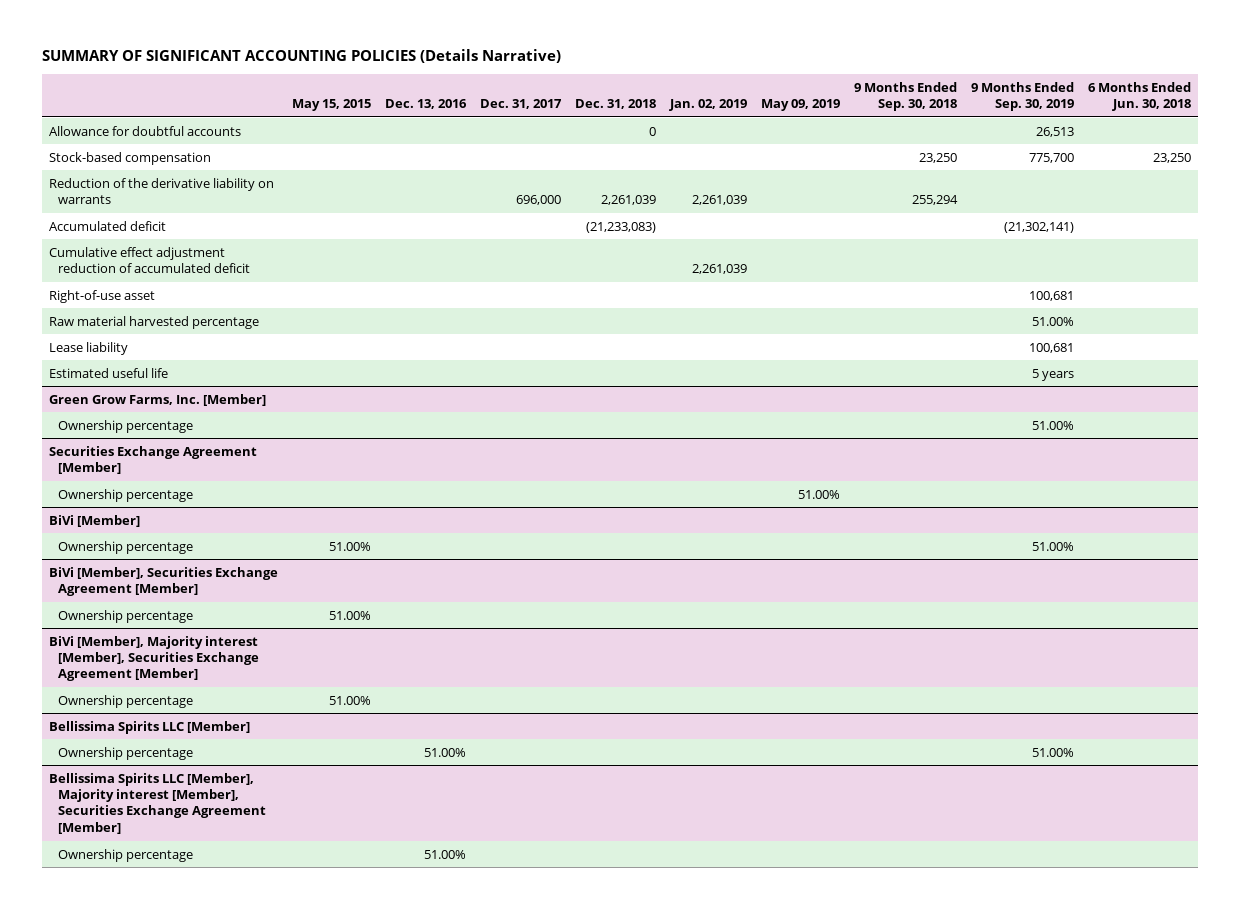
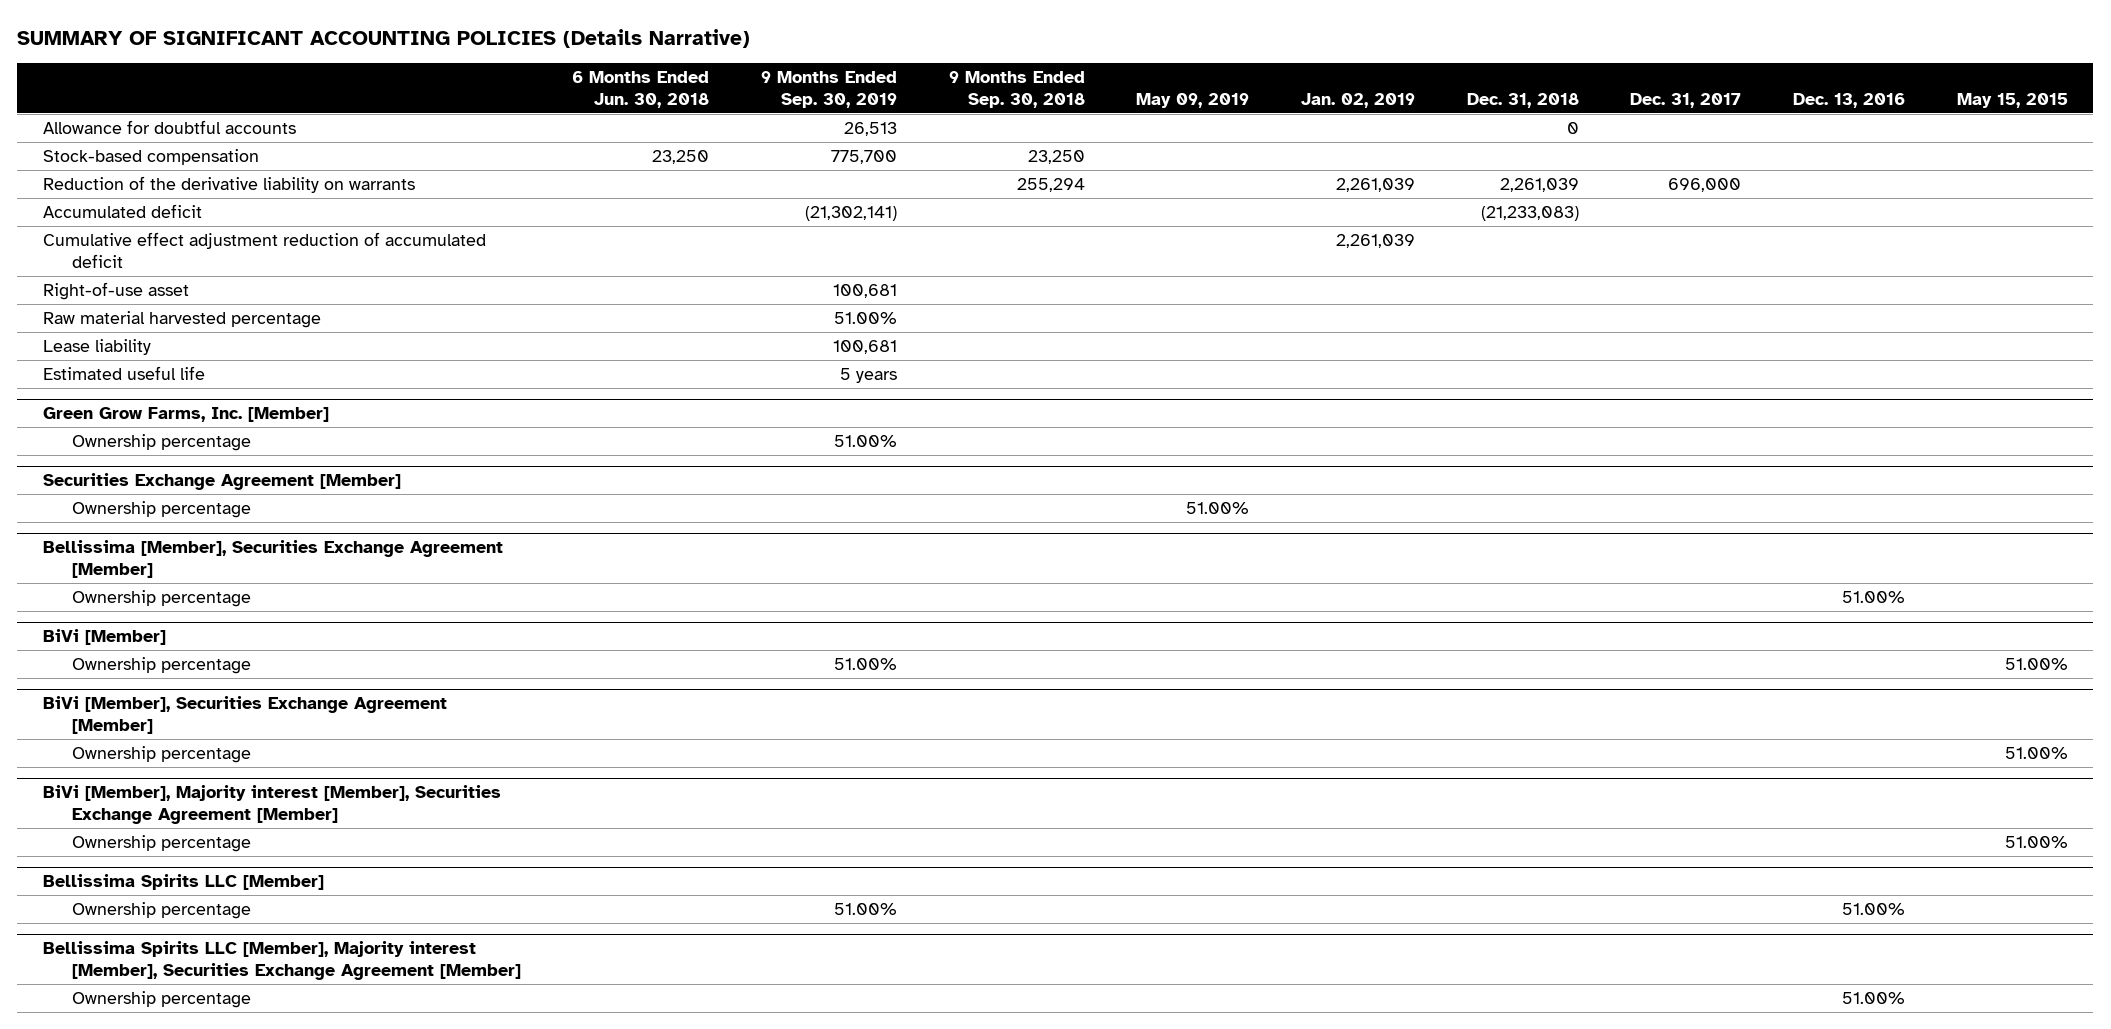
- | May 15, 2015 | Dec. 13, 2016 | Dec. 31, 2017 | Dec. 31, 2018 | Jan. 02, 2019 | May 09, 2019 | 9 Months Ended Sep. 30, 2018 | 9 Months Ended Sep. 30, 2019 | 6 Months Ended Jun. 30, 2018
+ | 6 Months Ended Jun. 30, 2018 | 9 Months Ended Sep. 30, 2019 | 9 Months Ended Sep. 30, 2018 | May 09, 2019 | Jan. 02, 2019 | Dec. 31, 2018 | Dec. 31, 2017 | Dec. 13, 2016 | May 15, 2015
+ Bellissima [Member], Securities Exchange Agreement [Member]
+ Ownership percentage | | | | | | | | 51.00% |

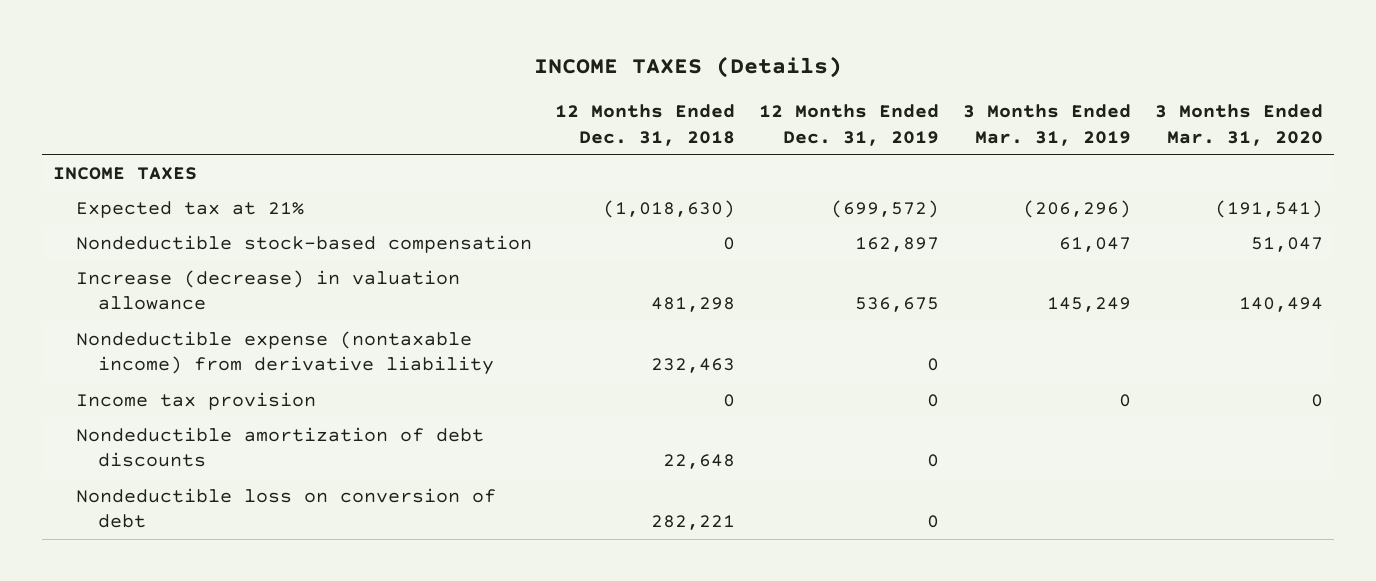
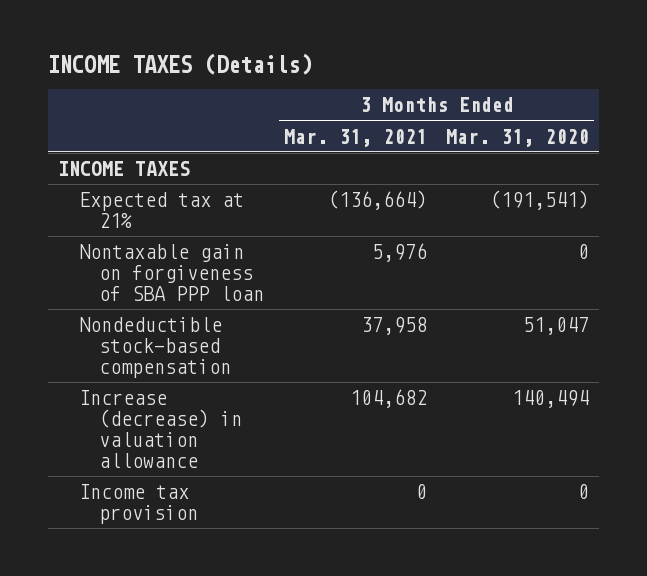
- | 12 Months Ended Dec. 31, 2018 | 12 Months Ended Dec. 31, 2019 | 3 Months Ended Mar. 31, 2019 | 3 Months Ended Mar. 31, 2020
+ | 3 Months Ended Mar. 31, 2021 | 3 Months Ended Mar. 31, 2020
+ Nontaxable gain on forgiveness of SBA PPP loan | 5,976 | 0
- Nondeductible expense (nontaxable income) from derivative liability | 232,463 | 0 | |
- Nondeductible amortization of debt discounts | 22,648 | 0 | |
- Nondeductible loss on conversion of debt | 282,221 | 0 | |

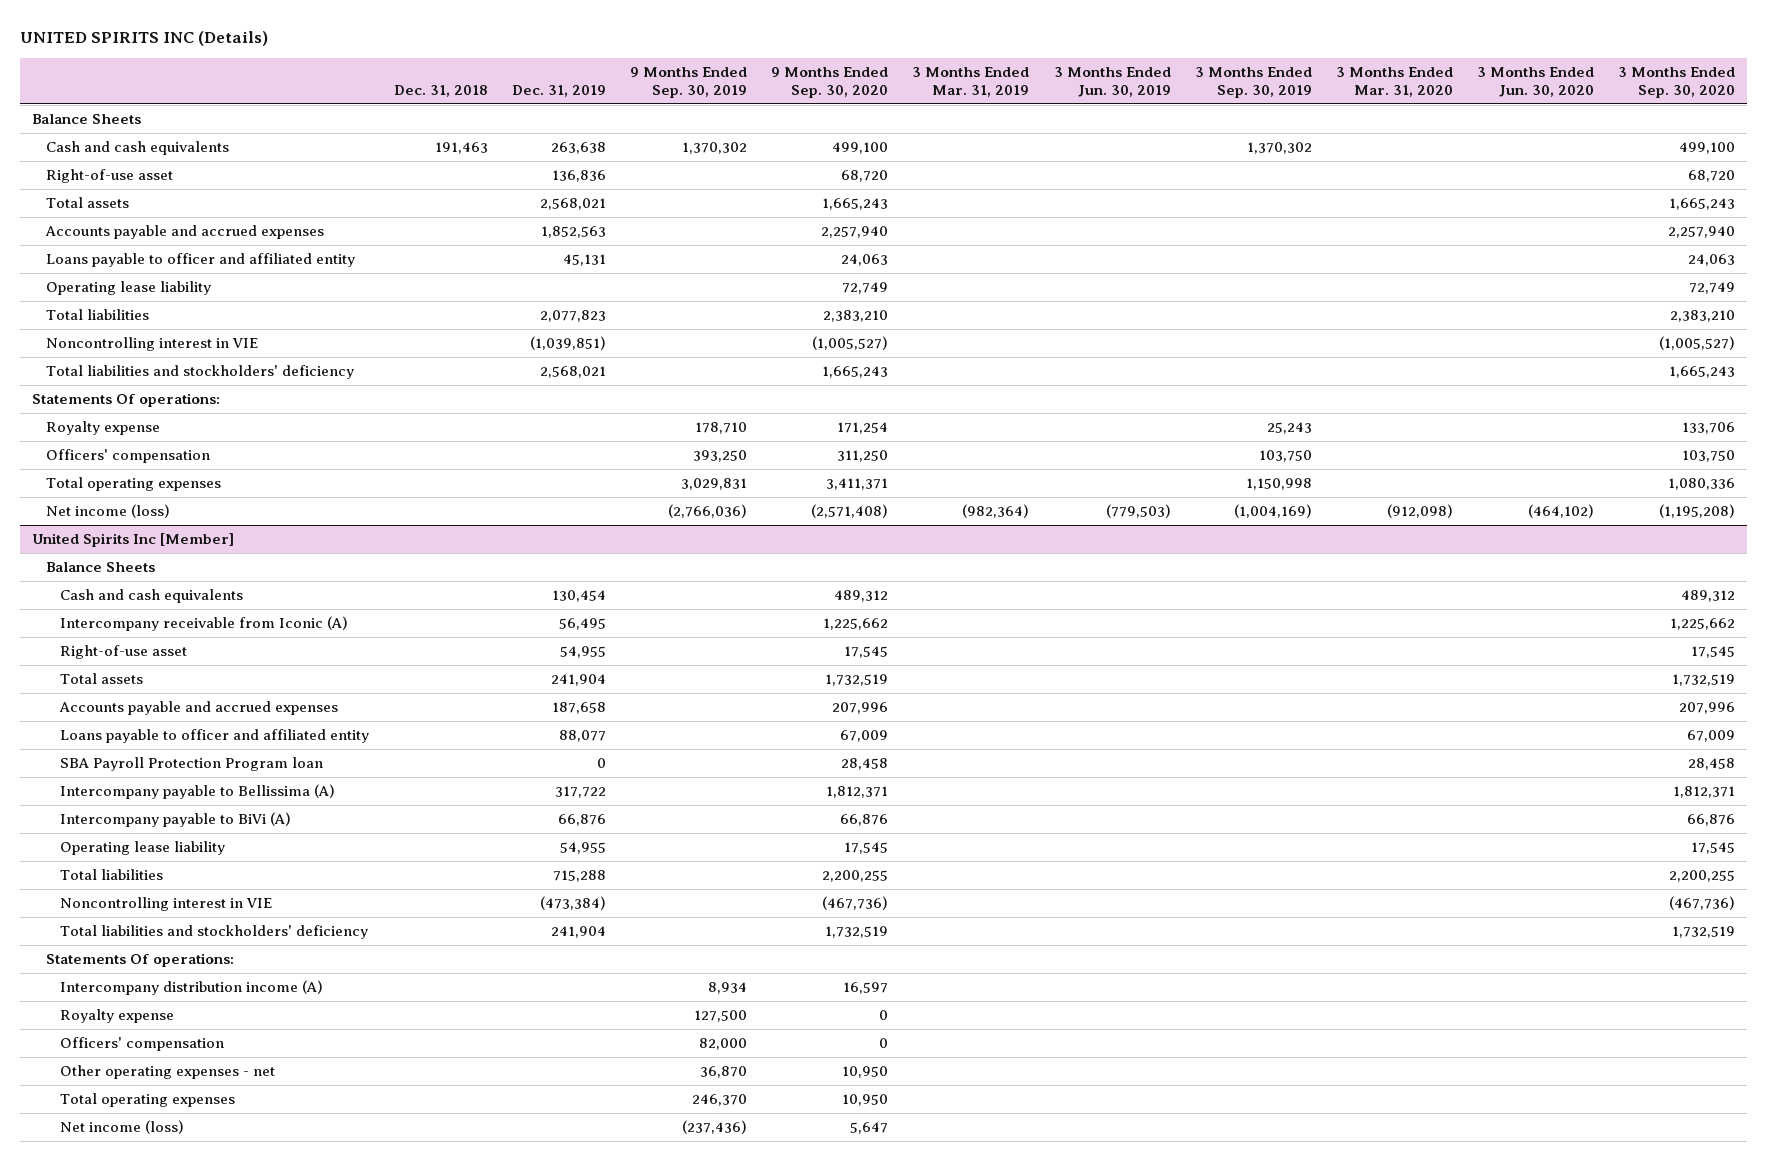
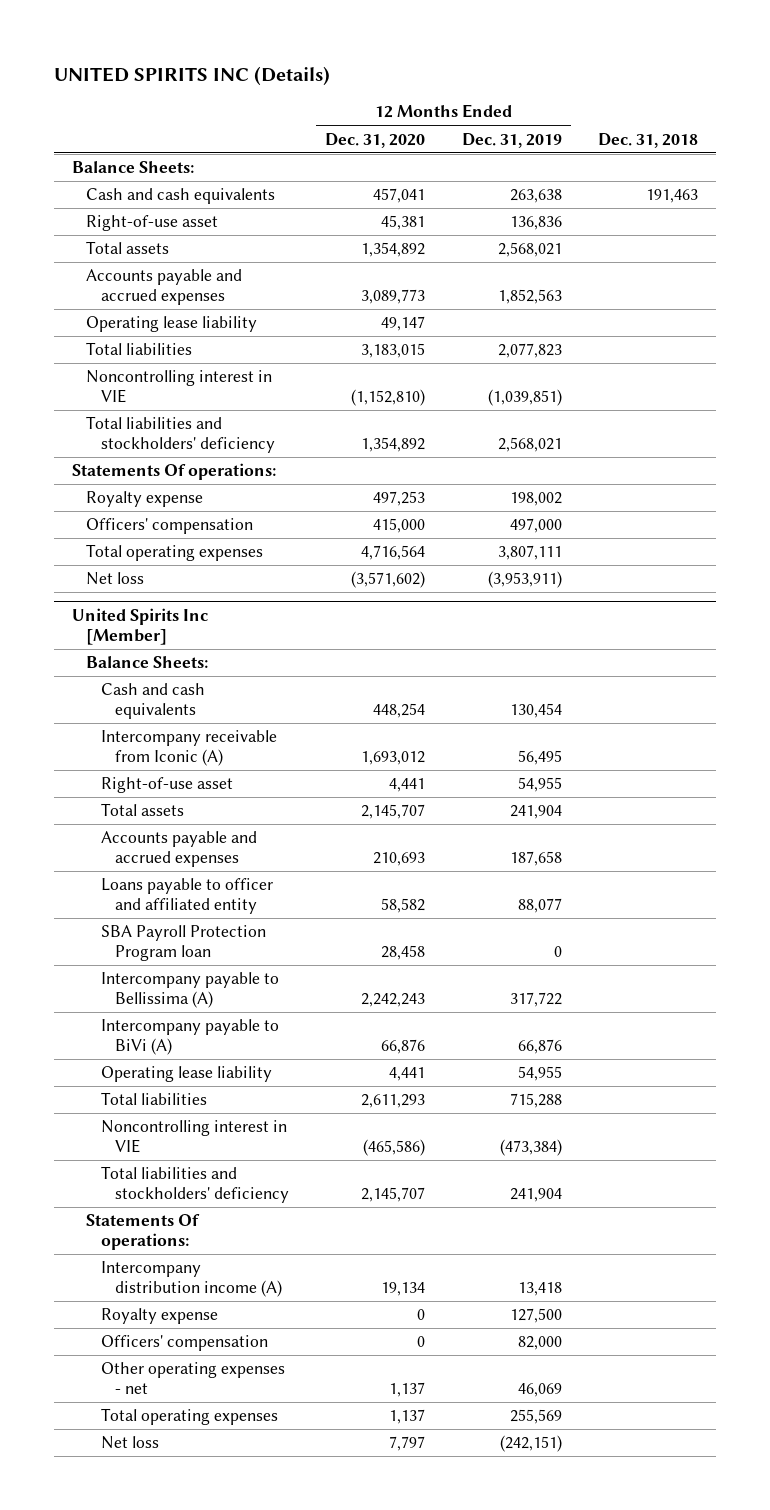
- | Dec. 31, 2018 | Dec. 31, 2019 | 9 Months Ended Sep. 30, 2019 | 9 Months Ended Sep. 30, 2020 | 3 Months Ended Mar. 31, 2019 | 3 Months Ended Jun. 30, 2019 | 3 Months Ended Sep. 30, 2019 | 3 Months Ended Mar. 31, 2020 | 3 Months Ended Jun. 30, 2020 | 3 Months Ended Sep. 30, 2020
+ | 12 Months Ended Dec. 31, 2020 | 12 Months Ended Dec. 31, 2019 | Dec. 31, 2018
- Balance Sheets
+ Balance Sheets:
- Loans payable to officer and affiliated entity | | 45,131 | | 24,063 | | | | | | 24,063
- Net income (loss) | | | (2,766,036) | (2,571,408) | (982,364) | (779,503) | (1,004,169) | (912,098) | (464,102) | (1,195,208)
+ Net loss | (3,571,602) | (3,953,911) |
@ United Spirits Inc [Member]
- Balance Sheets
+ Balance Sheets:
- Net income (loss) | | | (237,436) | 5,647 | | | | | |
+ Net loss | 7,797 | (242,151) |

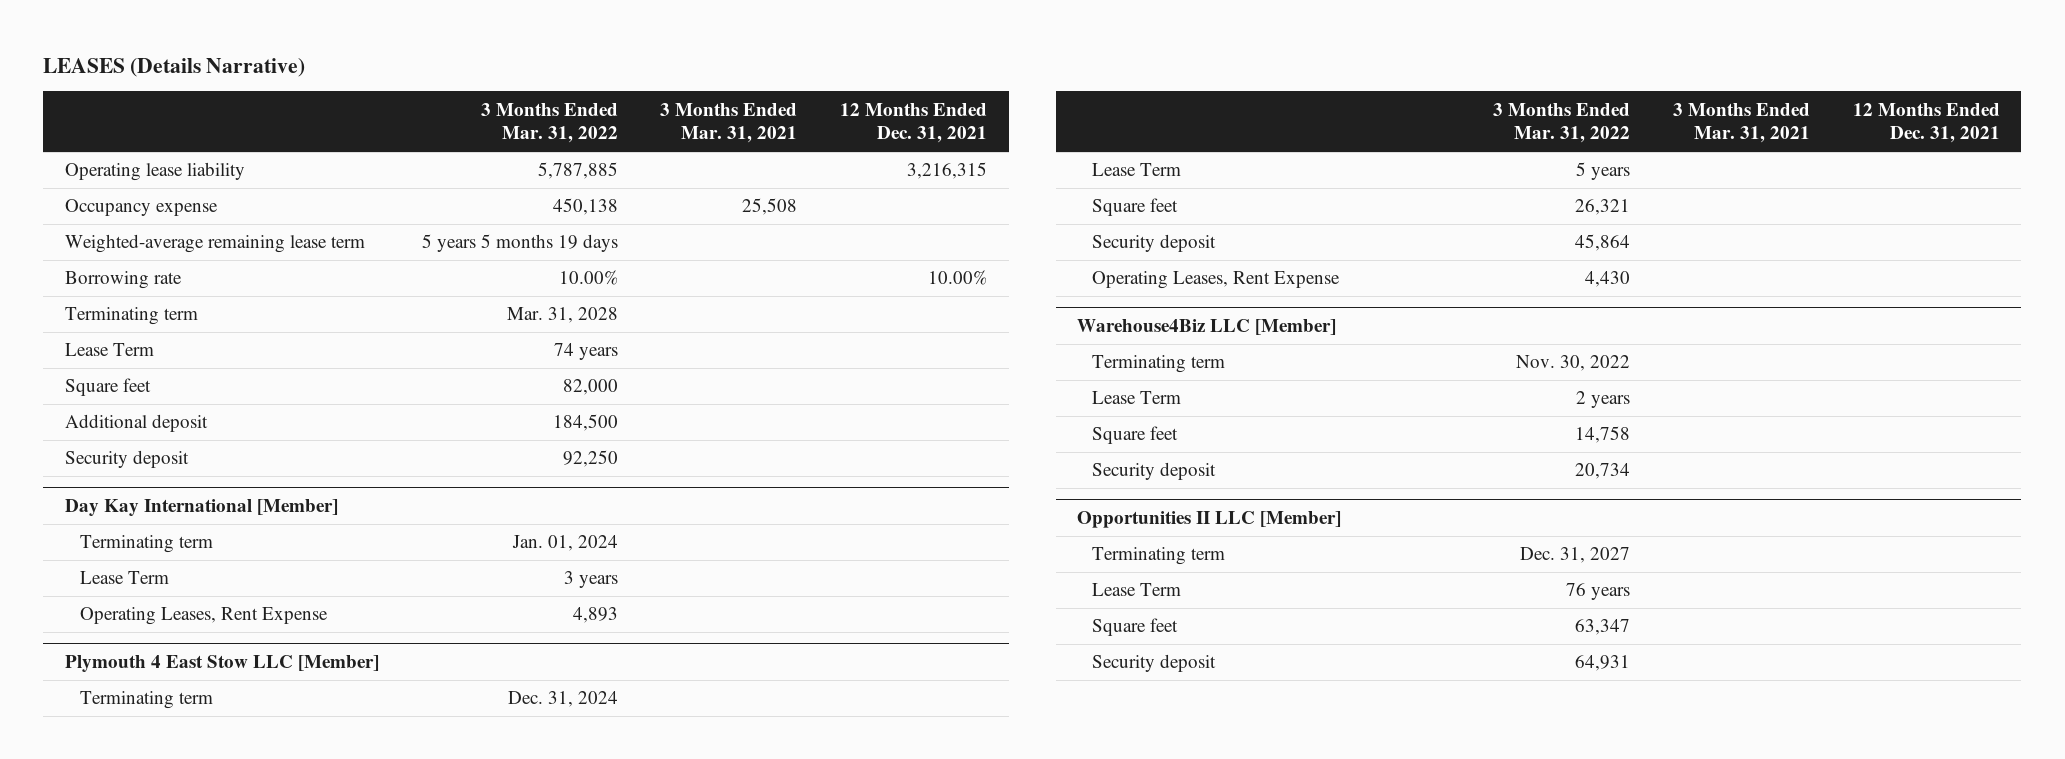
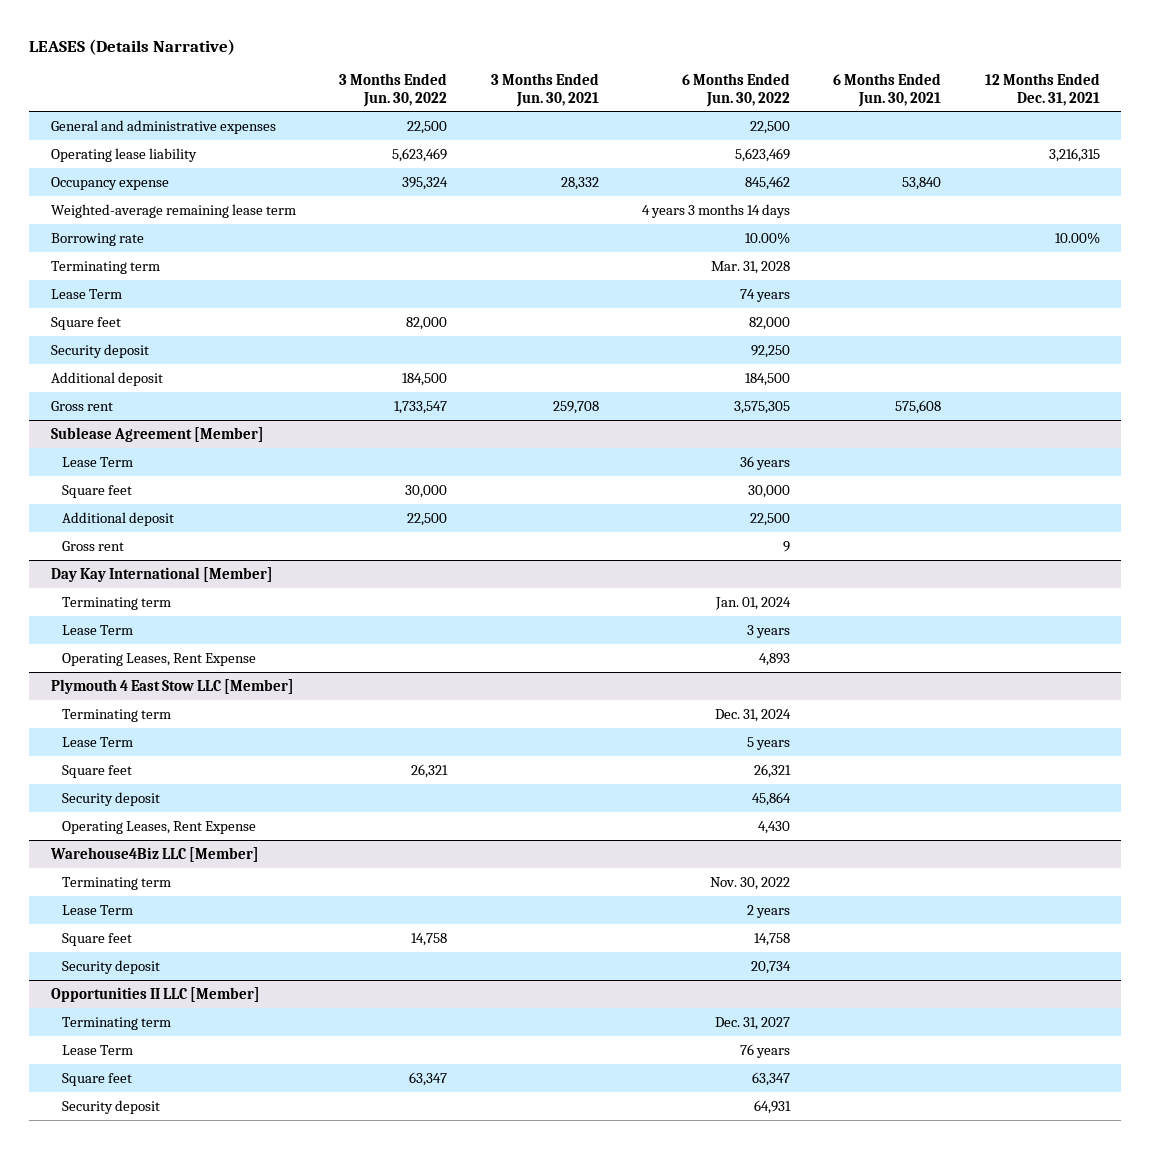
- | 3 Months Ended Mar. 31, 2022 | 3 Months Ended Mar. 31, 2021 | 12 Months Ended Dec. 31, 2021
+ | 3 Months Ended Jun. 30, 2022 | 3 Months Ended Jun. 30, 2021 | 6 Months Ended Jun. 30, 2022 | 6 Months Ended Jun. 30, 2021 | 12 Months Ended Dec. 31, 2021
+ General and administrative expenses | 22,500 | | 22,500 | |
moved down: Additional deposit | 184,500 | | 184,500 | |
+ Gross rent | 1,733,547 | 259,708 | 3,575,305 | 575,608 |
+ Sublease Agreement [Member]
+ Lease Term | | | 36 years | |
+ Square feet | 30,000 | | 30,000 | |
+ Additional deposit | 22,500 | | 22,500 | |
+ Gross rent | | | 9 | |

